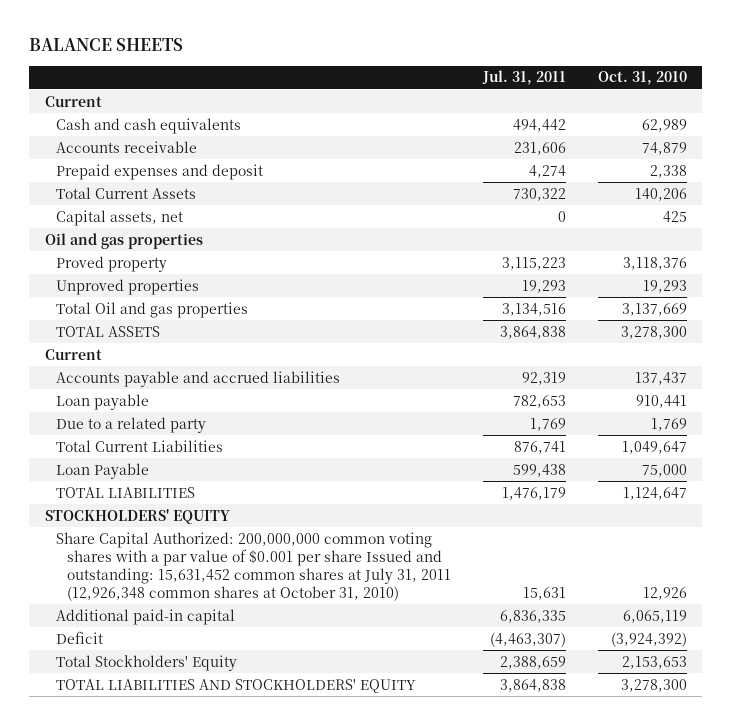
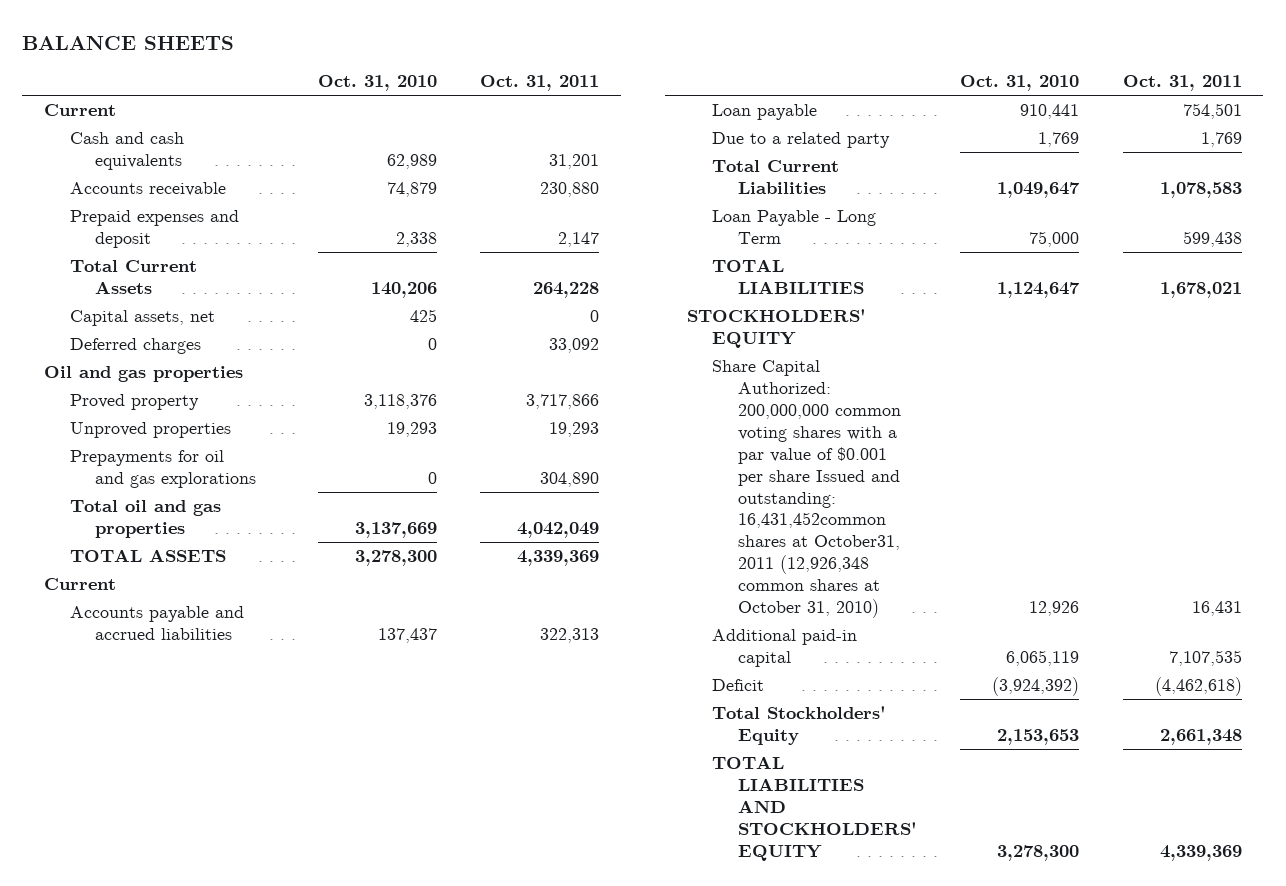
- | Jul. 31, 2011 | Oct. 31, 2010
+ | Oct. 31, 2010 | Oct. 31, 2011
+ Deferred charges | 0 | 33,092
- Total Oil and gas properties | 3,134,516 | 3,137,669
+ Prepayments for oil and gas explorations | 0 | 304,890
+ Total oil and gas properties | 3,137,669 | 4,042,049
- Loan Payable | 599,438 | 75,000
+ Loan Payable - Long Term | 75,000 | 599,438
- Share Capital Authorized: 200,000,000 common voting shares with a par value of $0.001 per share Issued and outstanding: 15,631,452 common shares at July 31, 2011 (12,926,348 common shares at October 31, 2010) | 15,631 | 12,926
+ Share Capital Authorized: 200,000,000 common voting shares with a par value of $0.001 per share Issued and outstanding: 16,431,452common shares at October31, 2011 (12,926,348 common shares at October 31, 2010) | 12,926 | 16,431

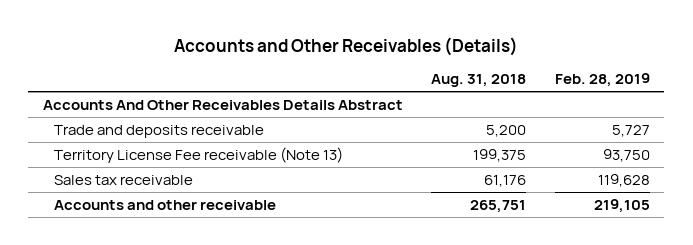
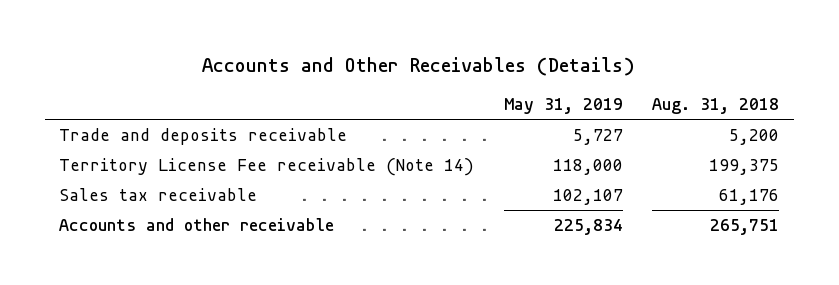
- | Aug. 31, 2018 | Feb. 28, 2019
+ | May 31, 2019 | Aug. 31, 2018
- Accounts And Other Receivables Details Abstract
- Territory License Fee receivable (Note 13) | 199,375 | 93,750
+ Territory License Fee receivable (Note 14) | 118,000 | 199,375

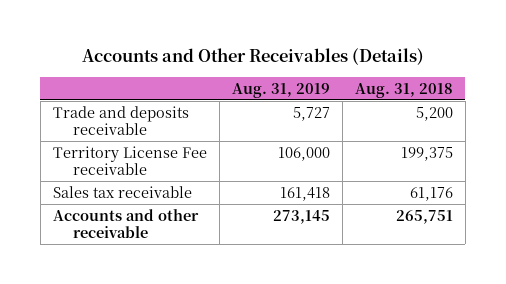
- | May 31, 2019 | Aug. 31, 2018
+ | Aug. 31, 2019 | Aug. 31, 2018
- Territory License Fee receivable (Note 14) | 118,000 | 199,375
+ Territory License Fee receivable | 106,000 | 199,375

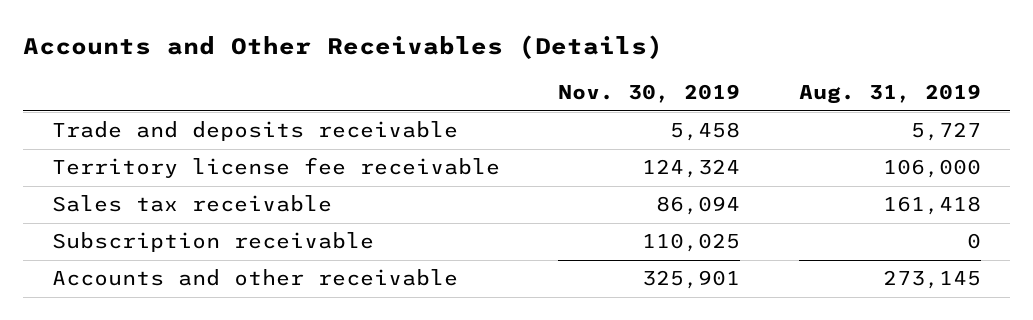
- | Aug. 31, 2019 | Aug. 31, 2018
+ | Nov. 30, 2019 | Aug. 31, 2019
- Territory License Fee receivable | 106,000 | 199,375
+ Territory license fee receivable | 124,324 | 106,000
+ Subscription receivable | 110,025 | 0

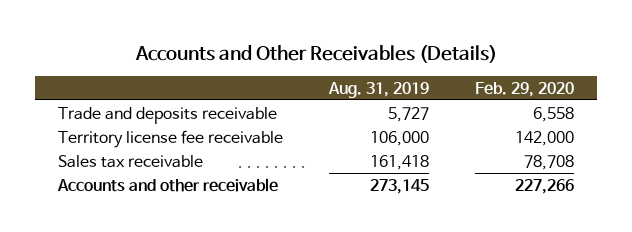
- | Nov. 30, 2019 | Aug. 31, 2019
+ | Aug. 31, 2019 | Feb. 29, 2020
- Subscription receivable | 110,025 | 0

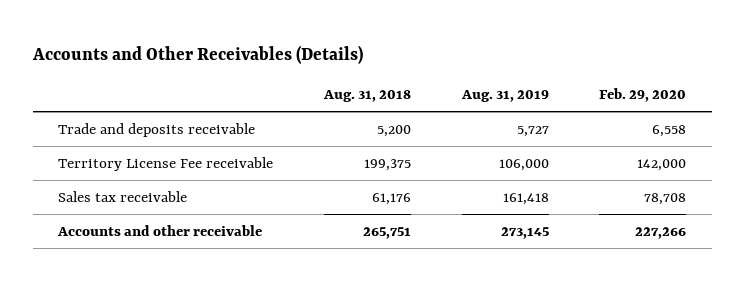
- | Aug. 31, 2019 | Feb. 29, 2020
+ | Aug. 31, 2018 | Aug. 31, 2019 | Feb. 29, 2020
- Territory license fee receivable | 106,000 | 142,000
+ Territory License Fee receivable | 199,375 | 106,000 | 142,000

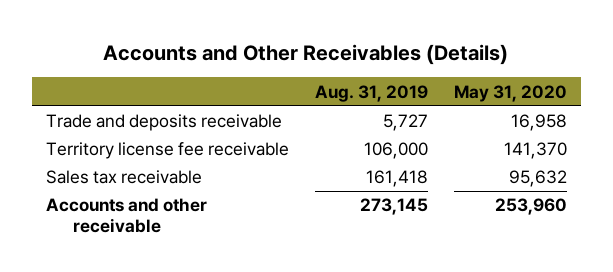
- | Aug. 31, 2018 | Aug. 31, 2019 | Feb. 29, 2020
+ | Aug. 31, 2019 | May 31, 2020
- Territory License Fee receivable | 199,375 | 106,000 | 142,000
+ Territory license fee receivable | 106,000 | 141,370

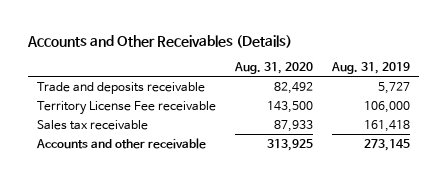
- | Aug. 31, 2019 | May 31, 2020
+ | Aug. 31, 2020 | Aug. 31, 2019
- Territory license fee receivable | 106,000 | 141,370
+ Territory License Fee receivable | 143,500 | 106,000

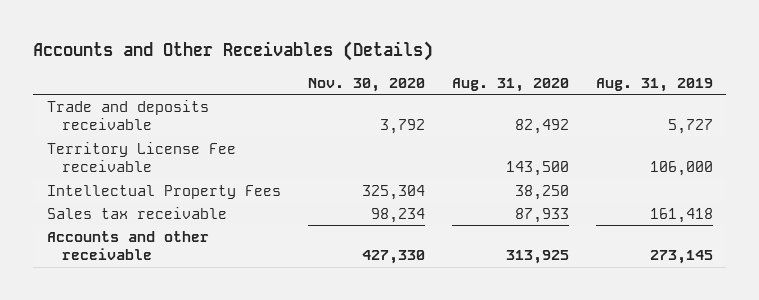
- | Aug. 31, 2020 | Aug. 31, 2019
+ | Nov. 30, 2020 | Aug. 31, 2020 | Aug. 31, 2019
+ Intellectual Property Fees | 325,304 | 38,250 |

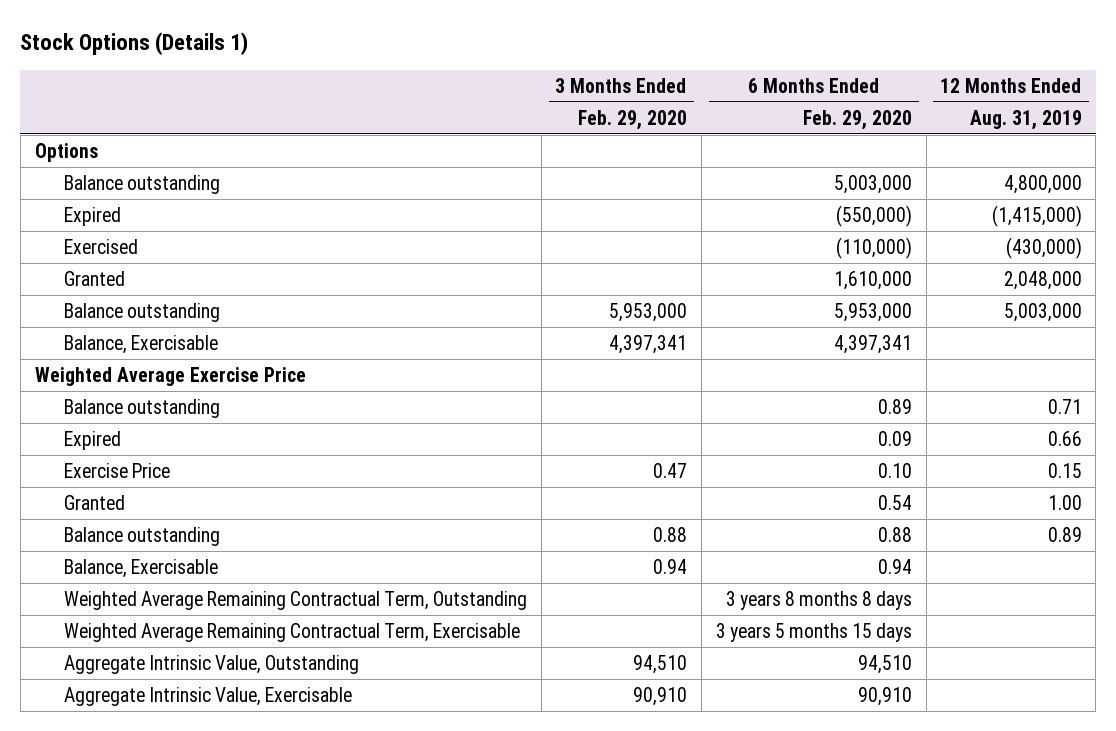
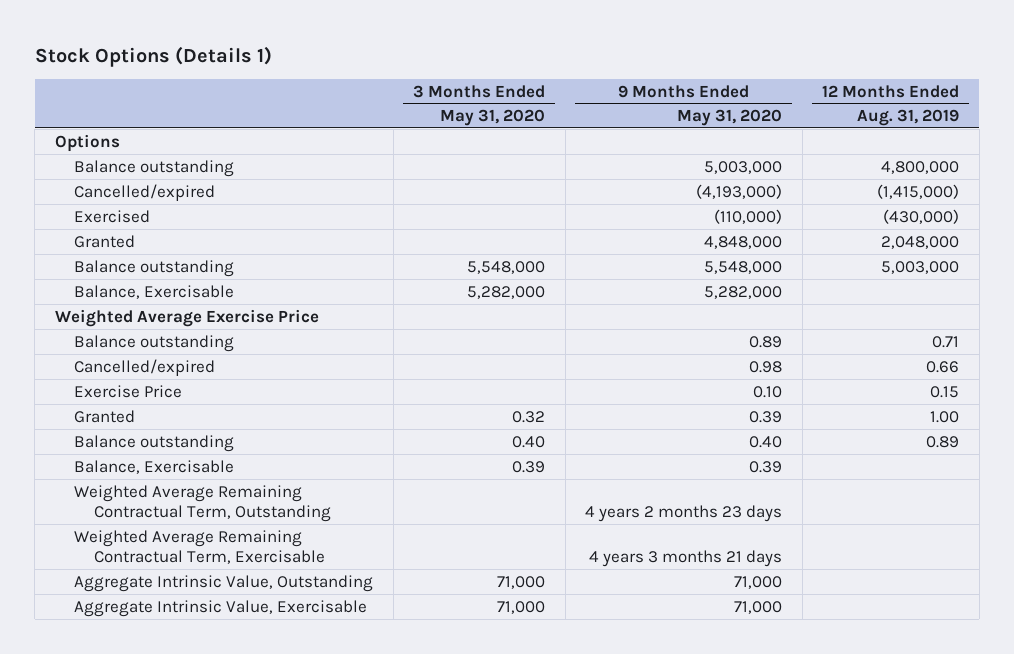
- | 3 Months Ended Feb. 29, 2020 | 6 Months Ended Feb. 29, 2020 | 12 Months Ended Aug. 31, 2019
+ | 3 Months Ended May 31, 2020 | 9 Months Ended May 31, 2020 | 12 Months Ended Aug. 31, 2019
- Expired | | (550,000) | (1,415,000)
+ Cancelled/expired | | (4,193,000) | (1,415,000)
- Expired | | 0.09 | 0.66
+ Cancelled/expired | | 0.98 | 0.66

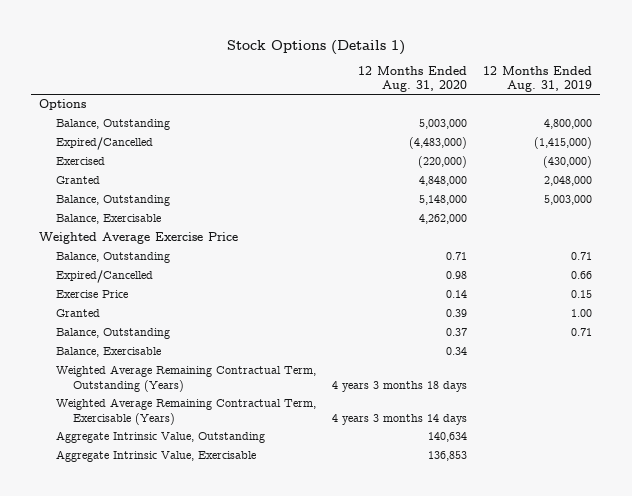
- | 3 Months Ended May 31, 2020 | 9 Months Ended May 31, 2020 | 12 Months Ended Aug. 31, 2019
+ | 12 Months Ended Aug. 31, 2020 | 12 Months Ended Aug. 31, 2019
- Balance outstanding | | 5,003,000 | 4,800,000
- Cancelled/expired | | (4,193,000) | (1,415,000)
+ Balance, Outstanding | 5,003,000 | 4,800,000
+ Expired/Cancelled | (4,483,000) | (1,415,000)
- Balance outstanding | 5,548,000 | 5,548,000 | 5,003,000
+ Balance, Outstanding | 5,148,000 | 5,003,000
- Balance outstanding | | 0.89 | 0.71
- Cancelled/expired | | 0.98 | 0.66
+ Balance, Outstanding | 0.71 | 0.71
+ Expired/Cancelled | 0.98 | 0.66
- Balance outstanding | 0.40 | 0.40 | 0.89
+ Balance, Outstanding | 0.37 | 0.71
- Weighted Average Remaining Contractual Term, Outstanding | | 4 years 2 months 23 days |
- Weighted Average Remaining Contractual Term, Exercisable | | 4 years 3 months 21 days |
+ Weighted Average Remaining Contractual Term, Outstanding (Years) | 4 years 3 months 18 days |
+ Weighted Average Remaining Contractual Term, Exercisable (Years) | 4 years 3 months 14 days |

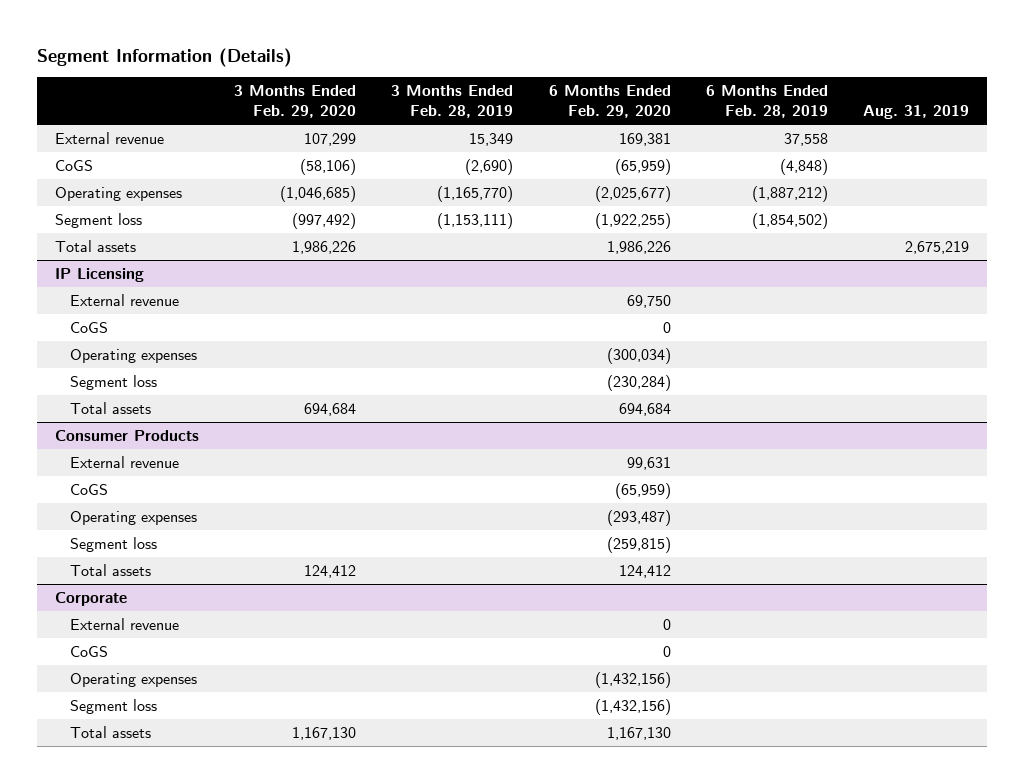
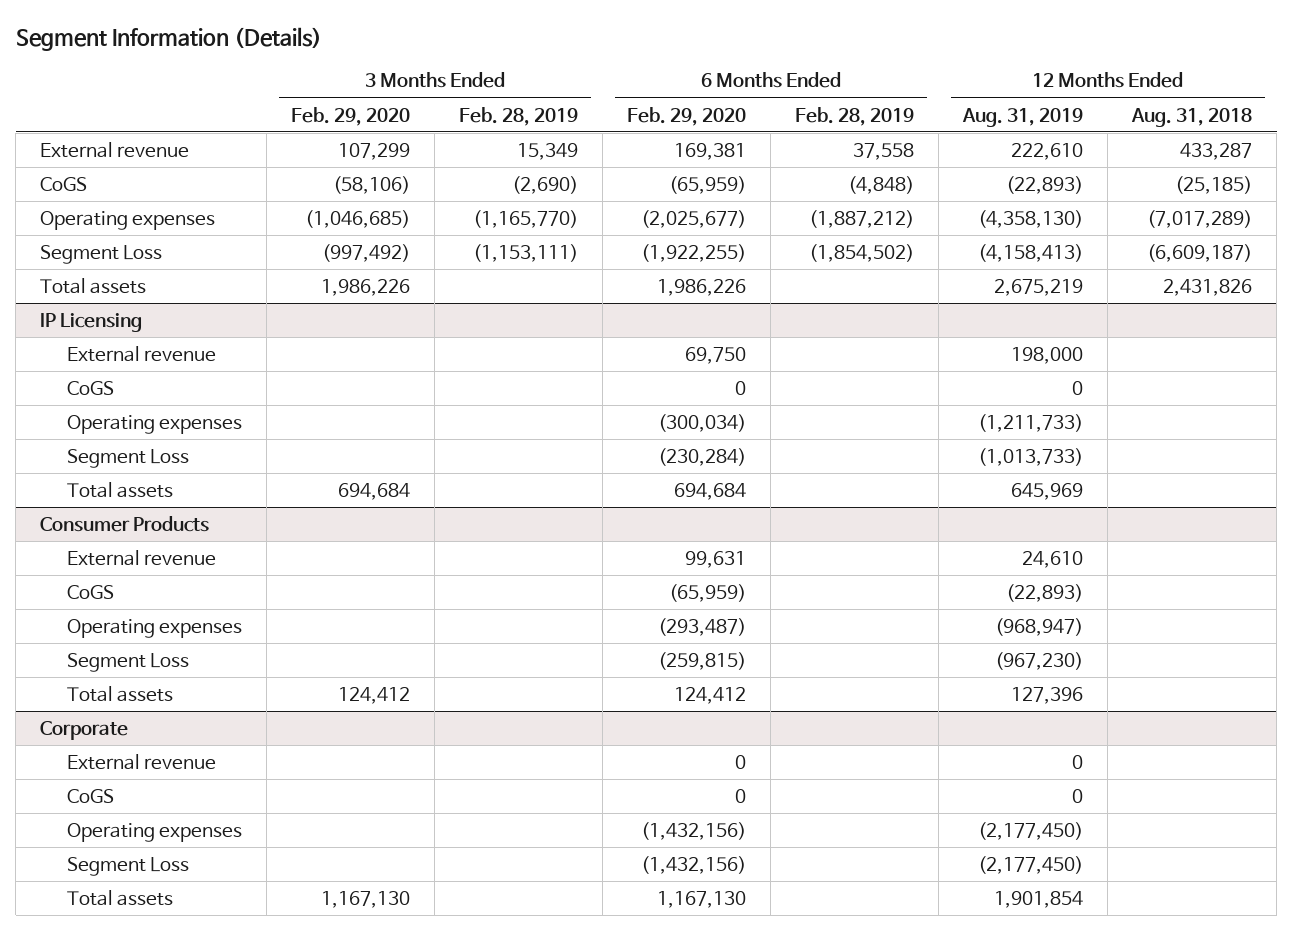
- | 3 Months Ended Feb. 29, 2020 | 3 Months Ended Feb. 28, 2019 | 6 Months Ended Feb. 29, 2020 | 6 Months Ended Feb. 28, 2019 | Aug. 31, 2019
+ | 3 Months Ended Feb. 29, 2020 | 3 Months Ended Feb. 28, 2019 | 6 Months Ended Feb. 29, 2020 | 6 Months Ended Feb. 28, 2019 | 12 Months Ended Aug. 31, 2019 | 12 Months Ended Aug. 31, 2018
- Segment loss | (997,492) | (1,153,111) | (1,922,255) | (1,854,502) |
+ Segment Loss | (997,492) | (1,153,111) | (1,922,255) | (1,854,502) | (4,158,413) | (6,609,187)
@ IP Licensing
- Segment loss | | | (230,284) | |
+ Segment Loss | | | (230,284) | | (1,013,733) |
@ Consumer Products
- Segment loss | | | (259,815) | |
+ Segment Loss | | | (259,815) | | (967,230) |
@ Corporate
- Segment loss | | | (1,432,156) | |
+ Segment Loss | | | (1,432,156) | | (2,177,450) |

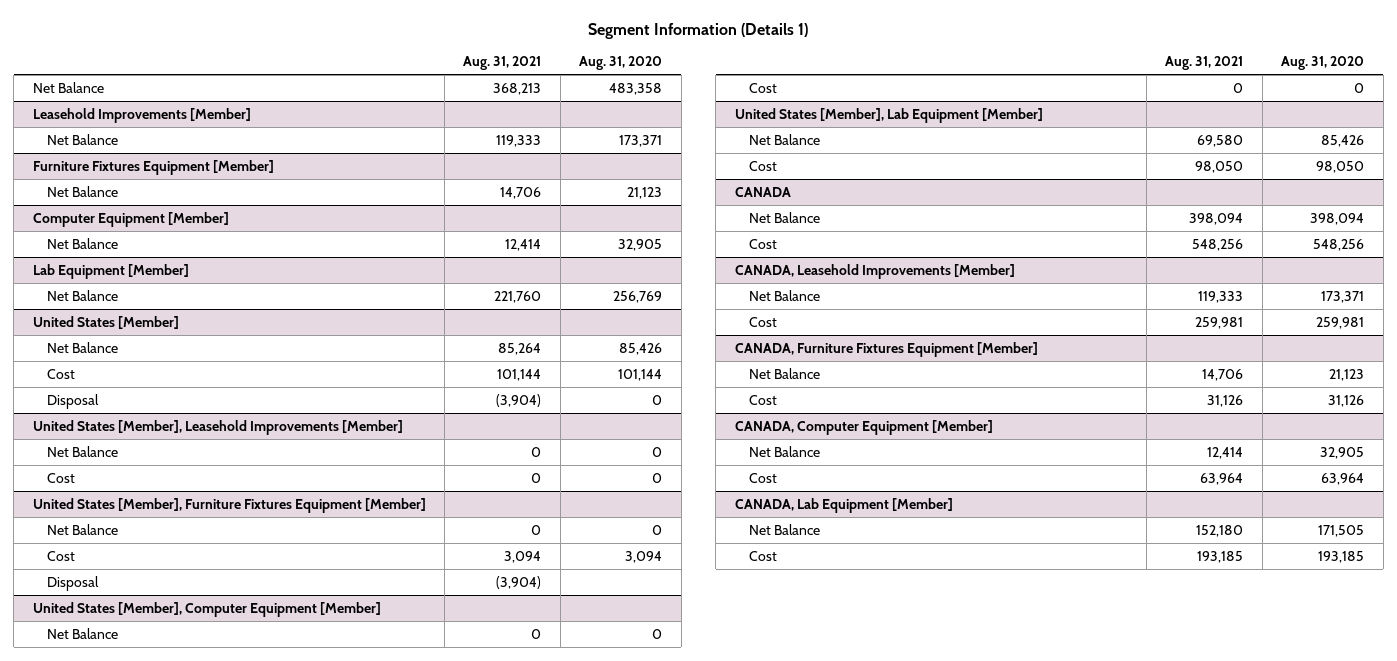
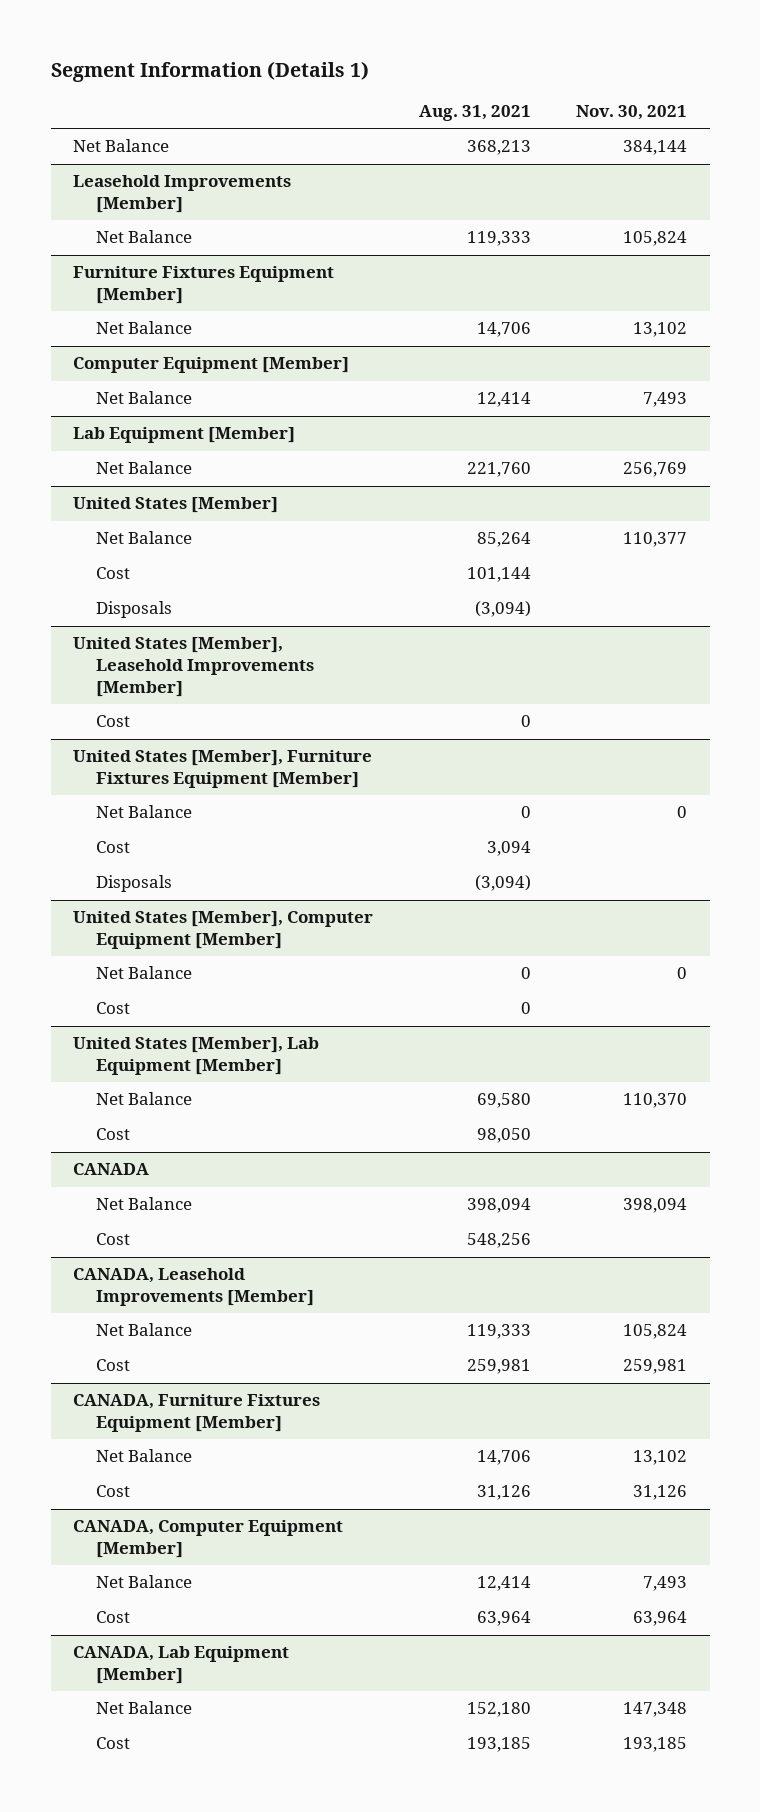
- | Aug. 31, 2021 | Aug. 31, 2020
+ | Aug. 31, 2021 | Nov. 30, 2021
@ United States [Member]
- Disposal | (3,904) | 0
+ Disposals | (3,094) |
@ United States [Member], Leasehold Improvements [Member]
- Net Balance | 0 | 0
@ United States [Member], Furniture Fixtures Equipment [Member]
- Disposal | (3,904) |
+ Disposals | (3,094) |

